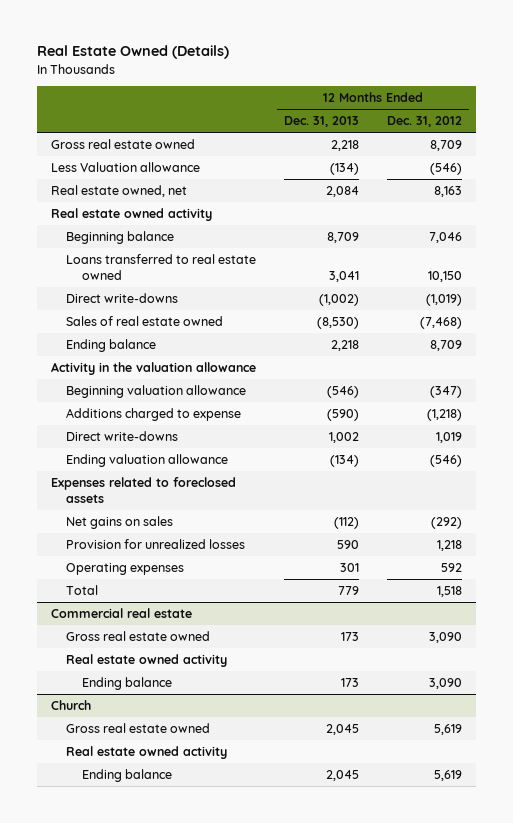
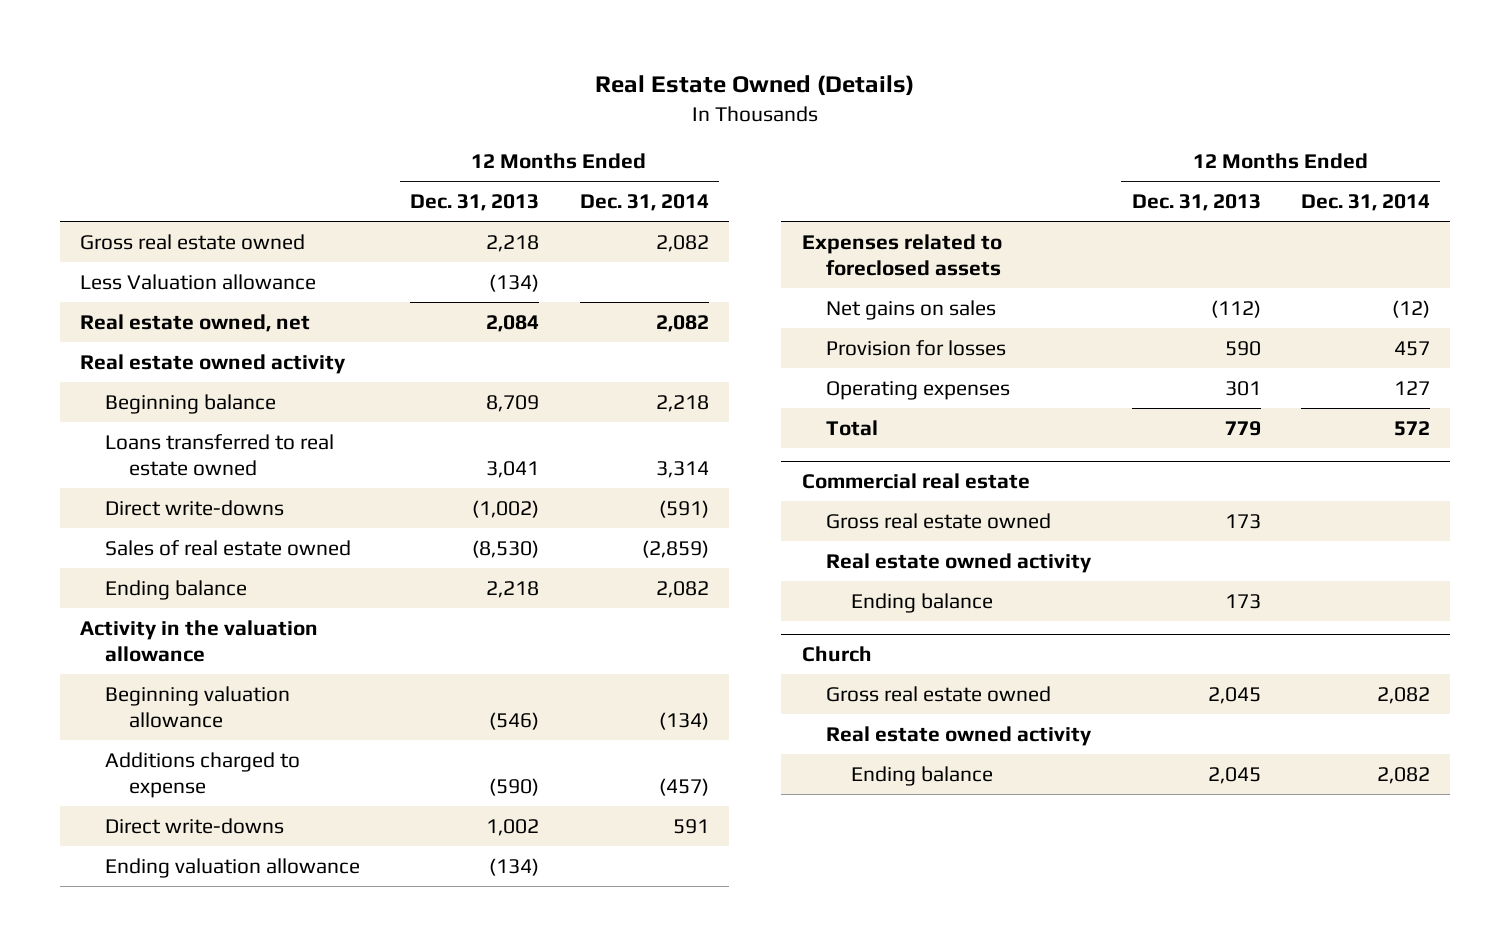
- | 12 Months Ended Dec. 31, 2013 | 12 Months Ended Dec. 31, 2012
+ | 12 Months Ended Dec. 31, 2013 | 12 Months Ended Dec. 31, 2014
- Provision for unrealized losses | 590 | 1,218
+ Provision for losses | 590 | 457

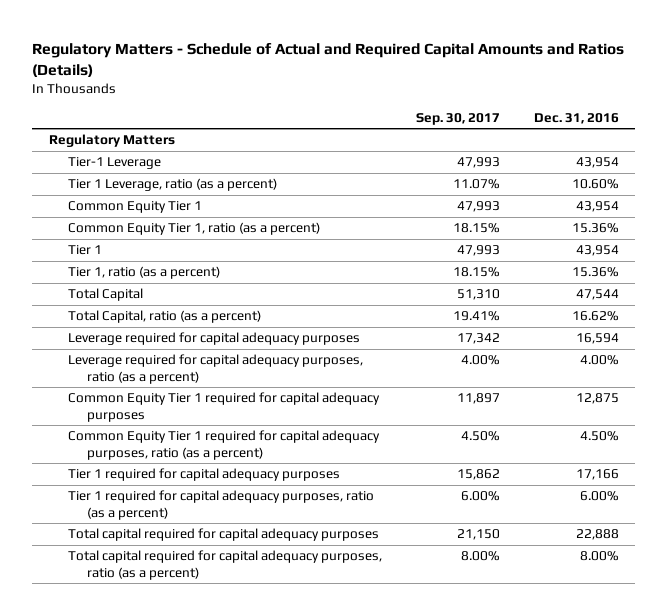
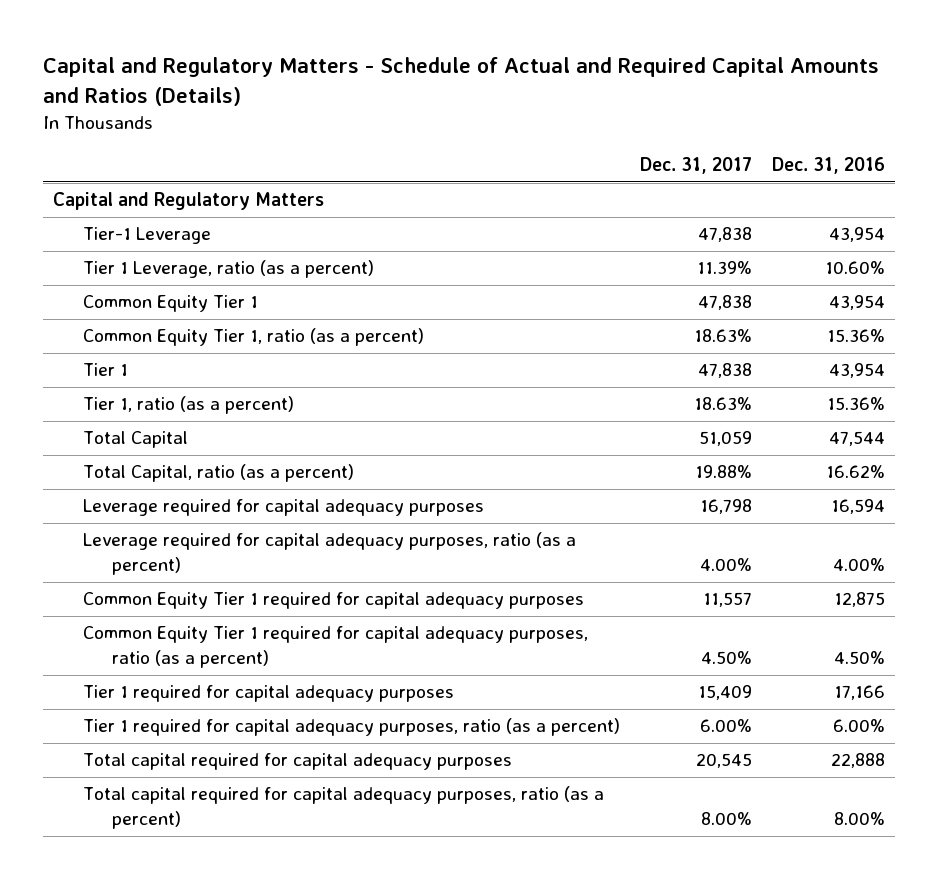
- Regulatory Matters - Schedule of Actual and Required Capital Amounts and Ratios (Details)
+ Capital and Regulatory Matters - Schedule of Actual and Required Capital Amounts and Ratios (Details)
- | Sep. 30, 2017 | Dec. 31, 2016
+ | Dec. 31, 2017 | Dec. 31, 2016
- Regulatory Matters
+ Capital and Regulatory Matters

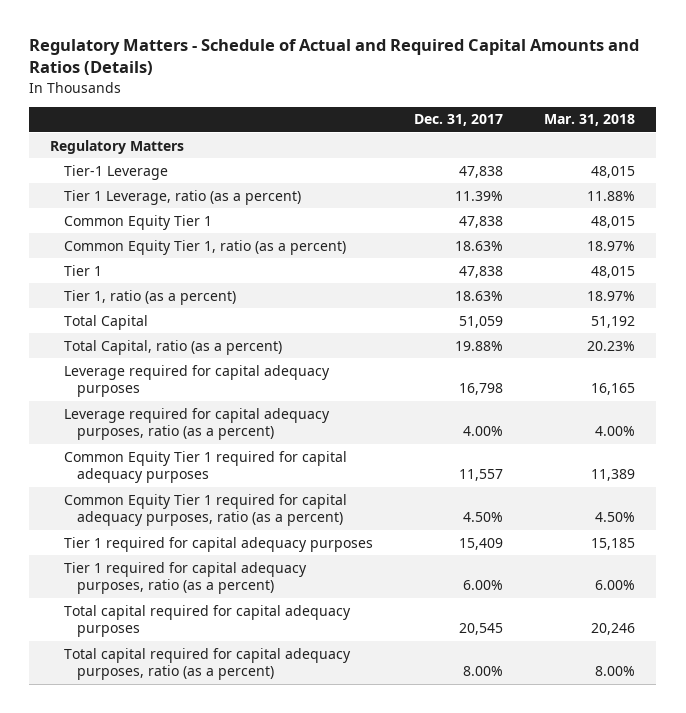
- Capital and Regulatory Matters - Schedule of Actual and Required Capital Amounts and Ratios (Details)
+ Regulatory Matters - Schedule of Actual and Required Capital Amounts and Ratios (Details)
- | Dec. 31, 2017 | Dec. 31, 2016
+ | Dec. 31, 2017 | Mar. 31, 2018
- Capital and Regulatory Matters
+ Regulatory Matters

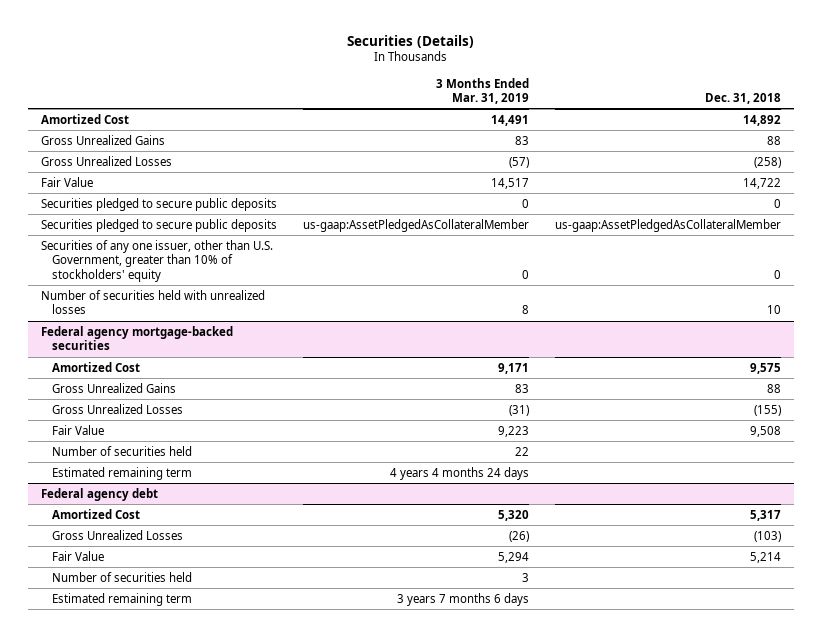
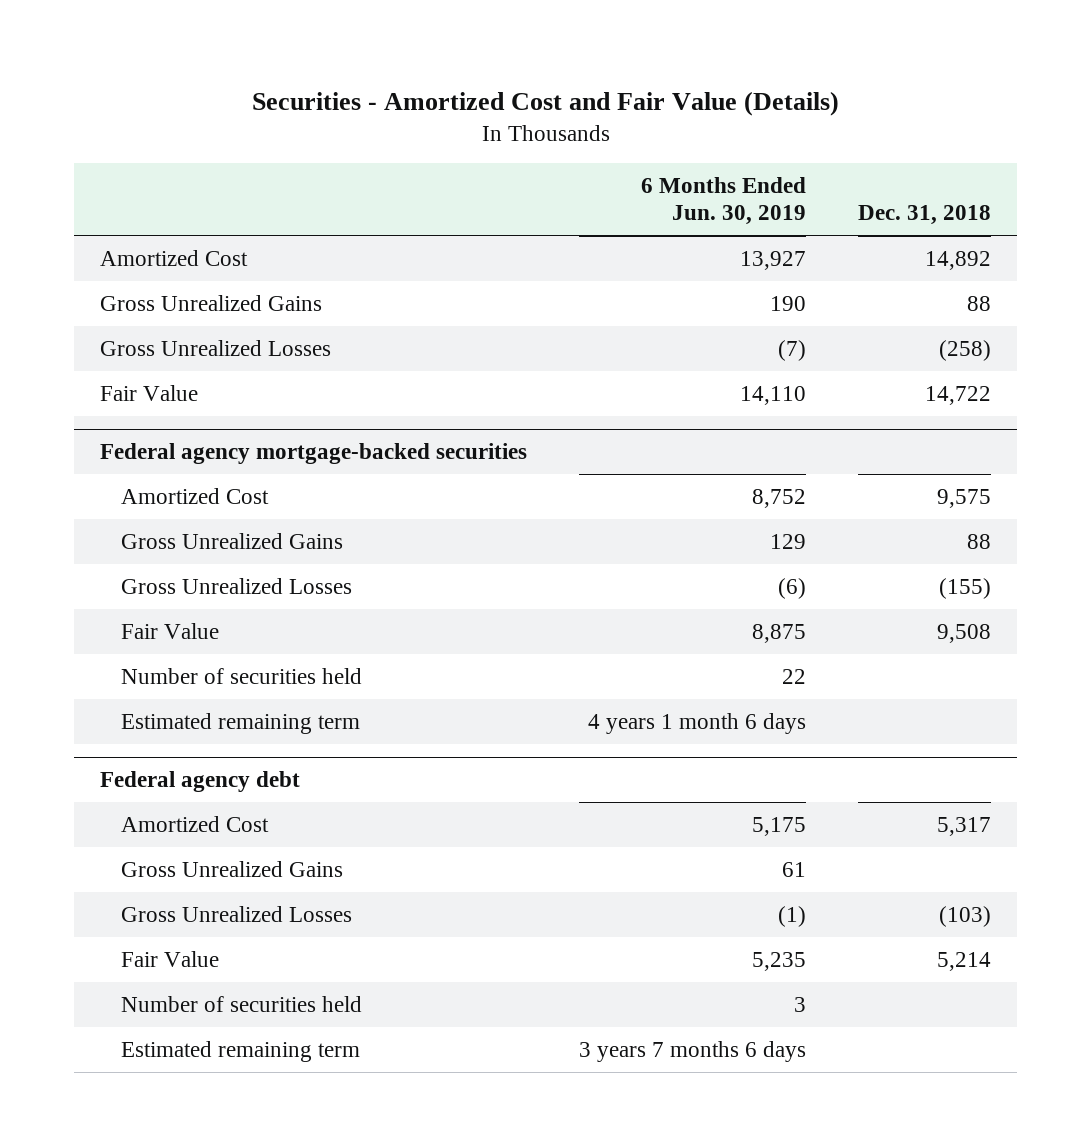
- Securities (Details)
+ Securities - Amortized Cost and Fair Value (Details)
- | 3 Months Ended Mar. 31, 2019 | Dec. 31, 2018
+ | 6 Months Ended Jun. 30, 2019 | Dec. 31, 2018
- Securities pledged to secure public deposits | 0 | 0
- Securities pledged to secure public deposits | us-gaap:AssetPledgedAsCollateralMember | us-gaap:AssetPledgedAsCollateralMember
- Securities of any one issuer, other than U.S. Government, greater than 10% of stockholders' equity | 0 | 0
- Number of securities held with unrealized losses | 8 | 10
@ Federal agency debt
+ Gross Unrealized Gains | 61 |

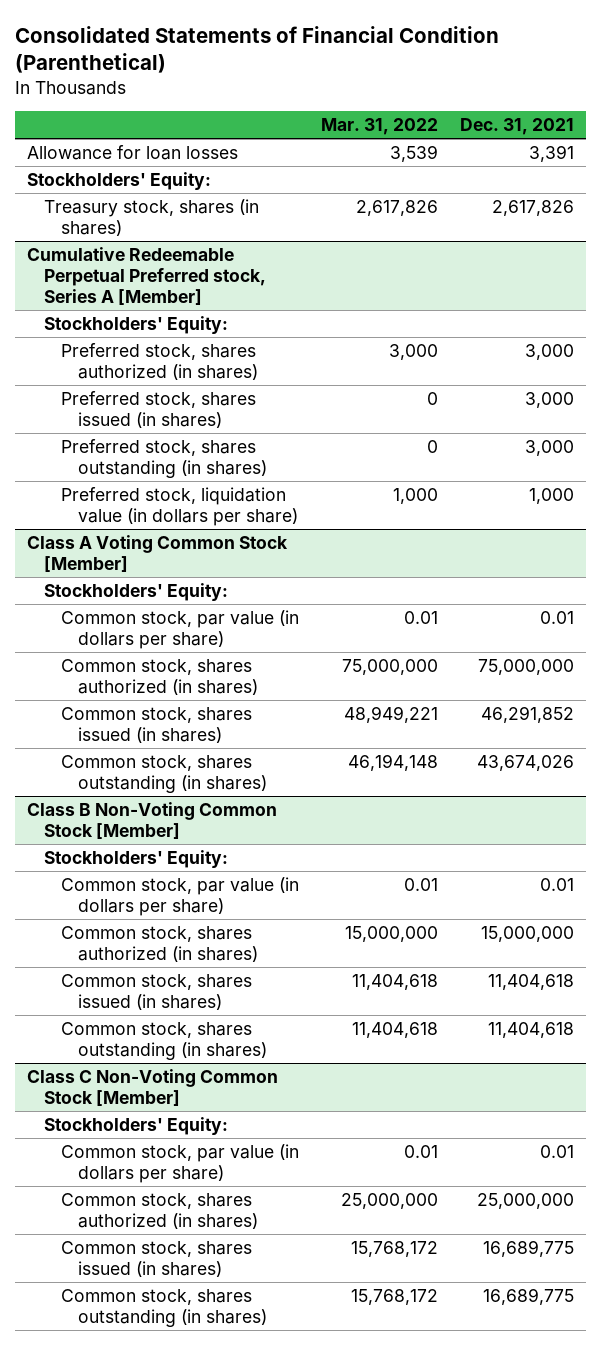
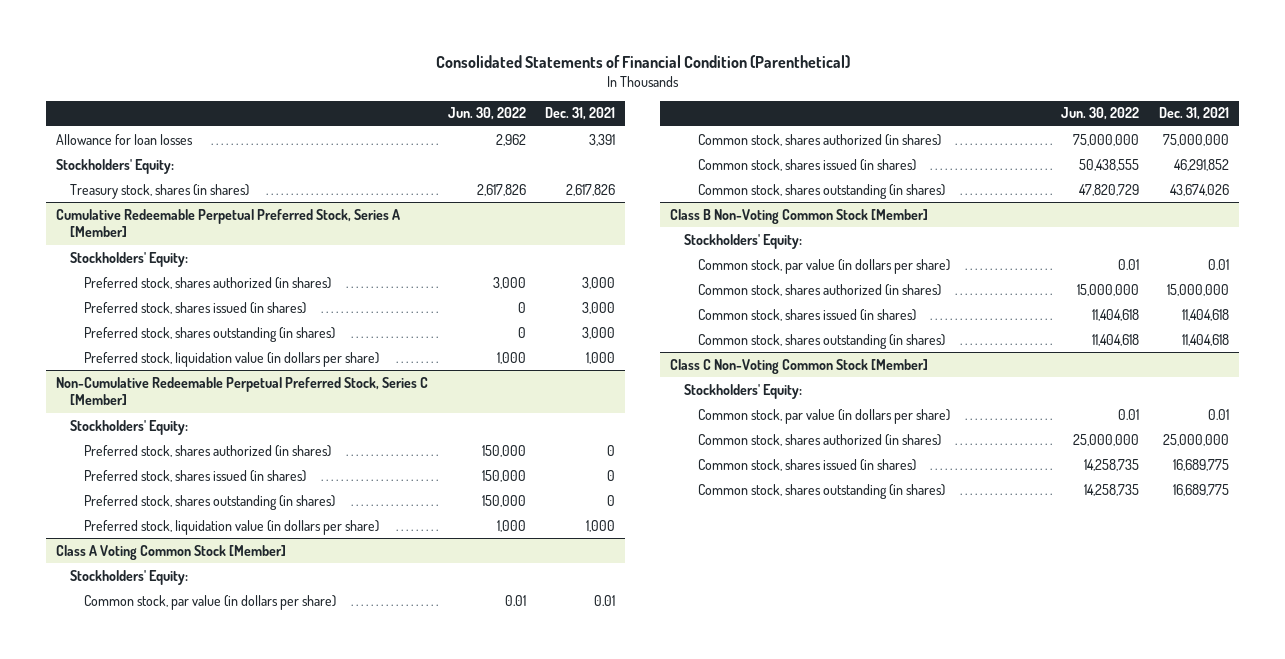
- | Mar. 31, 2022 | Dec. 31, 2021
+ | Jun. 30, 2022 | Dec. 31, 2021
- Cumulative Redeemable Perpetual Preferred stock, Series A [Member]
+ Cumulative Redeemable Perpetual Preferred Stock, Series A [Member]
+ Non-Cumulative Redeemable Perpetual Preferred Stock, Series C [Member]
+ Stockholders' Equity:
+ Preferred stock, shares authorized (in shares) | 150,000 | 0
+ Preferred stock, shares issued (in shares) | 150,000 | 0
+ Preferred stock, shares outstanding (in shares) | 150,000 | 0
+ Preferred stock, liquidation value (in dollars per share) | 1,000 | 1,000

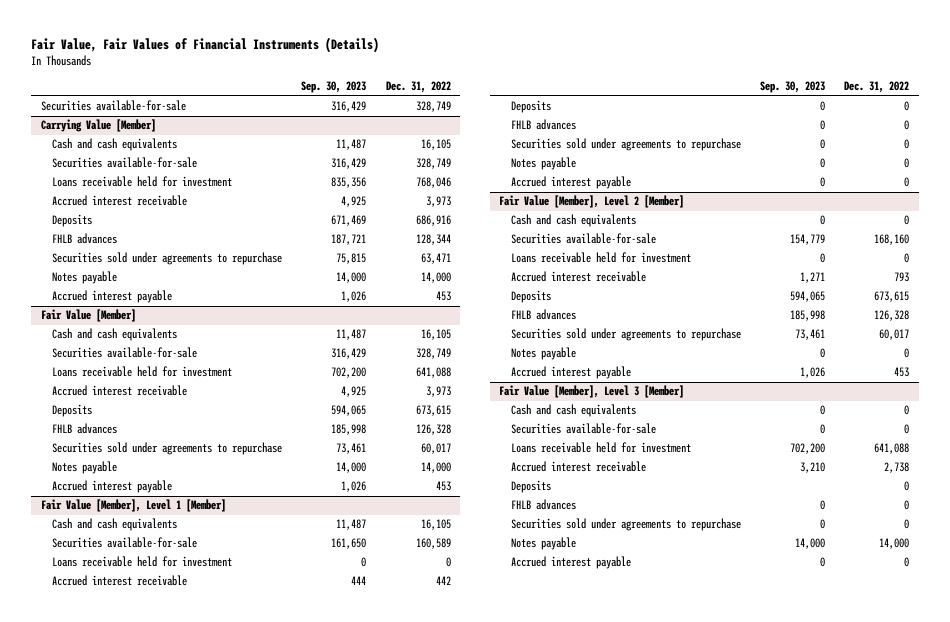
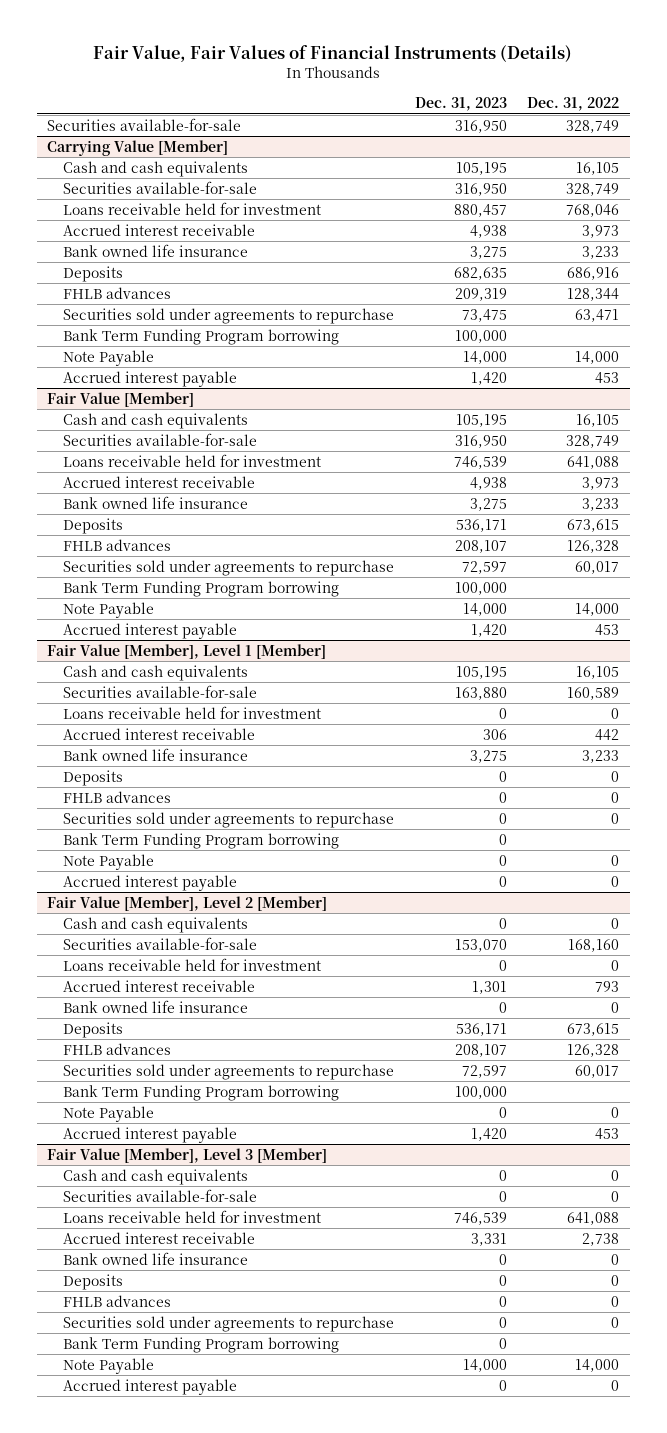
- | Sep. 30, 2023 | Dec. 31, 2022
+ | Dec. 31, 2023 | Dec. 31, 2022
@ Carrying Value [Member]
+ Bank owned life insurance | 3,275 | 3,233
- Notes payable | 14,000 | 14,000
+ Bank Term Funding Program borrowing | 100,000 |
+ Note Payable | 14,000 | 14,000
@ Fair Value [Member]
+ Bank owned life insurance | 3,275 | 3,233
- Notes payable | 14,000 | 14,000
+ Bank Term Funding Program borrowing | 100,000 |
+ Note Payable | 14,000 | 14,000
@ Fair Value [Member], Level 1 [Member]
+ Bank owned life insurance | 3,275 | 3,233
- Notes payable | 0 | 0
+ Bank Term Funding Program borrowing | 0 |
+ Note Payable | 0 | 0
@ Fair Value [Member], Level 2 [Member]
+ Bank owned life insurance | 0 | 0
- Notes payable | 0 | 0
+ Bank Term Funding Program borrowing | 100,000 |
+ Note Payable | 0 | 0
@ Fair Value [Member], Level 3 [Member]
+ Bank owned life insurance | 0 | 0
- Notes payable | 14,000 | 14,000
+ Bank Term Funding Program borrowing | 0 |
+ Note Payable | 14,000 | 14,000

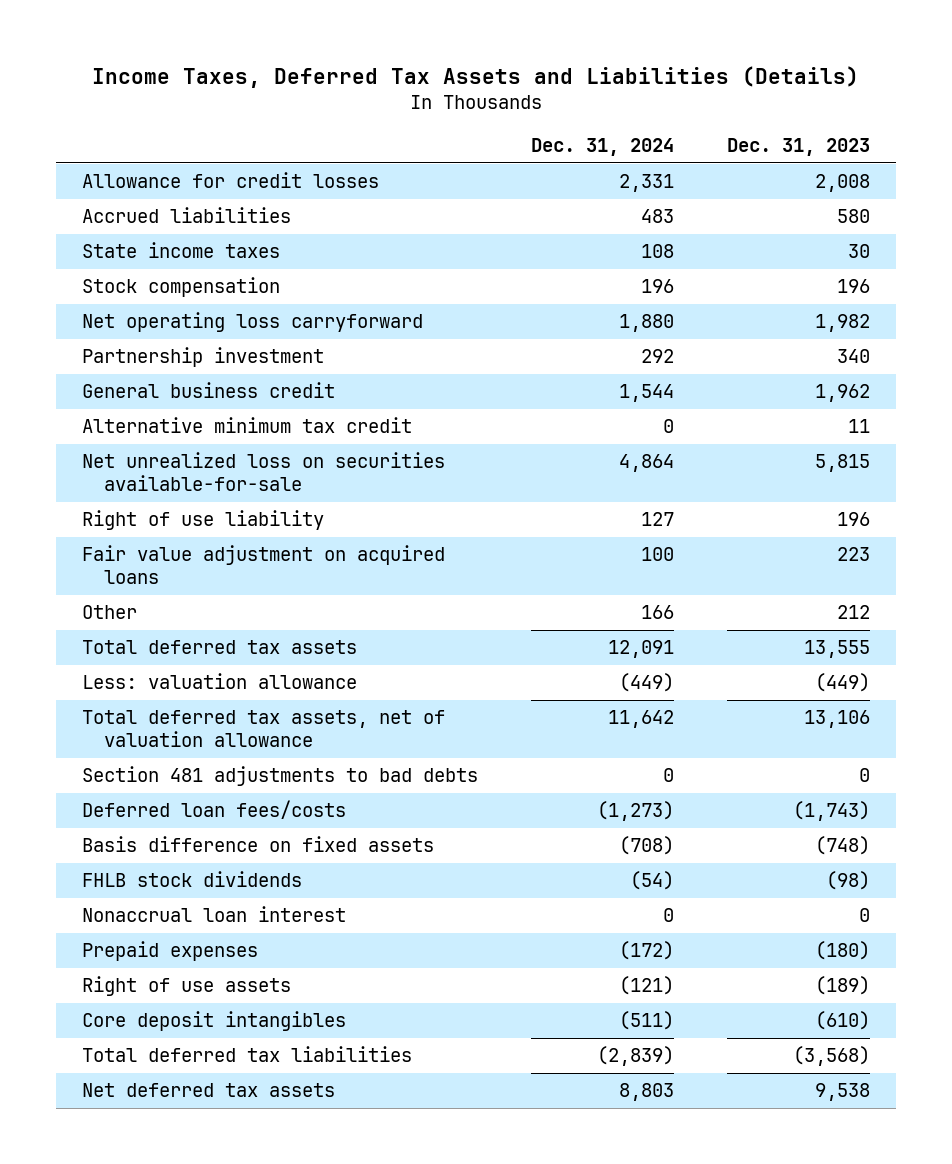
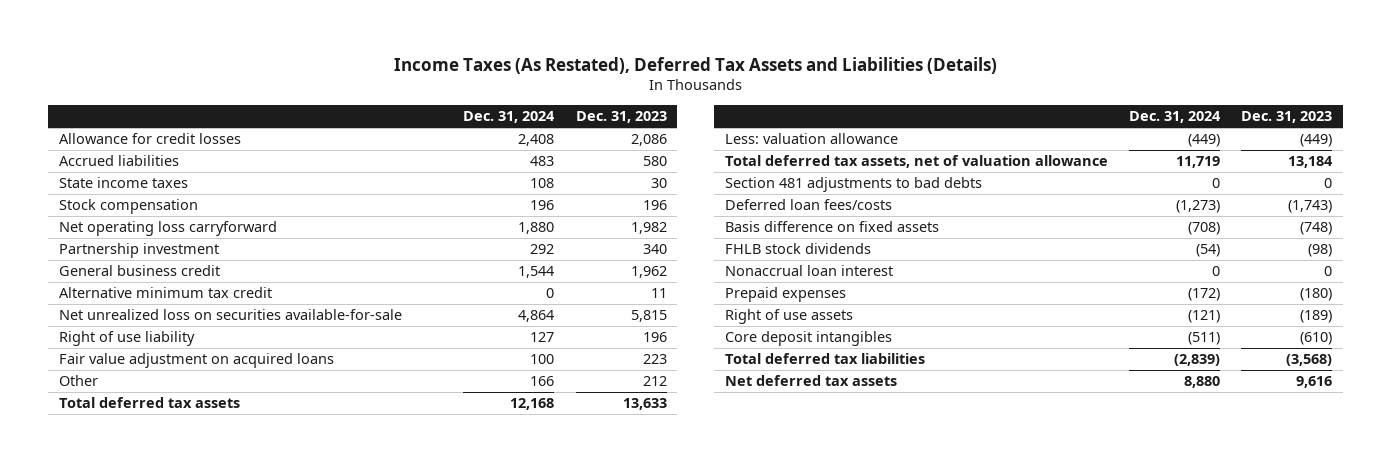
- Income Taxes, Deferred Tax Assets and Liabilities (Details)
+ Income Taxes (As Restated), Deferred Tax Assets and Liabilities (Details)
- Allowance for credit losses | 2,331 | 2,008
+ Allowance for credit losses | 2,408 | 2,086
- Total deferred tax assets | 12,091 | 13,555
+ Total deferred tax assets | 12,168 | 13,633
- Total deferred tax assets, net of valuation allowance | 11,642 | 13,106
+ Total deferred tax assets, net of valuation allowance | 11,719 | 13,184
- Net deferred tax assets | 8,803 | 9,538
+ Net deferred tax assets | 8,880 | 9,616

